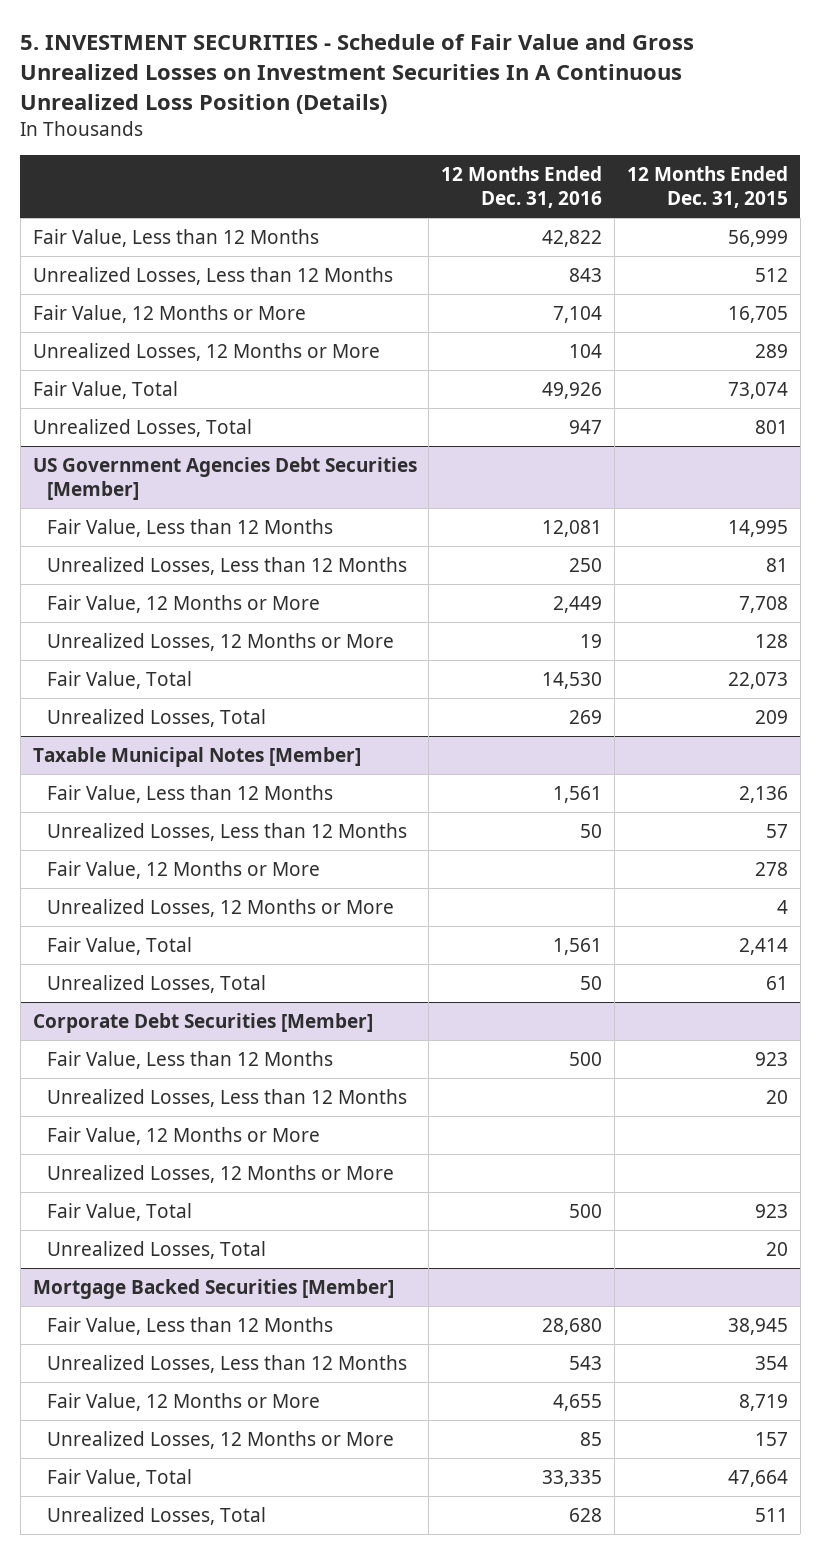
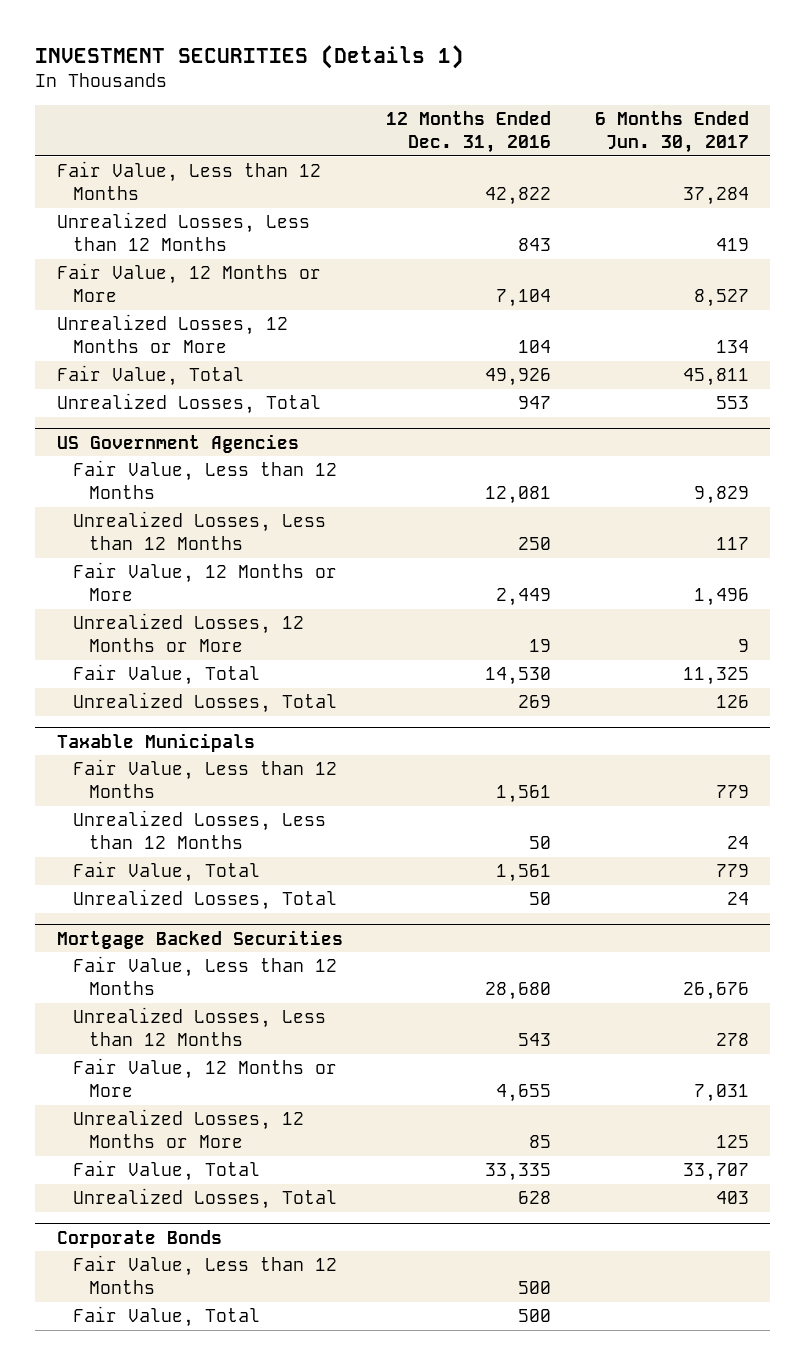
- 5. INVESTMENT SECURITIES - Schedule of Fair Value and Gross Unrealized Losses on Investment Securities In A Continuous Unrealized Loss Position (Details)
+ INVESTMENT SECURITIES (Details 1)
- | 12 Months Ended Dec. 31, 2016 | 12 Months Ended Dec. 31, 2015
+ | 12 Months Ended Dec. 31, 2016 | 6 Months Ended Jun. 30, 2017
- US Government Agencies Debt Securities [Member]
+ US Government Agencies
- Taxable Municipal Notes [Member]
+ Taxable Municipals
- Fair Value, 12 Months or More | | 278
- Unrealized Losses, 12 Months or More | | 4
- Corporate Debt Securities [Member]
- Fair Value, Less than 12 Months | 500 | 923
- Unrealized Losses, Less than 12 Months | | 20
- Fair Value, 12 Months or More
- Unrealized Losses, 12 Months or More
- Fair Value, Total | 500 | 923
- Unrealized Losses, Total | | 20
- Mortgage Backed Securities [Member]
+ Mortgage Backed Securities
+ Corporate Bonds
+ Fair Value, Less than 12 Months | 500 |
+ Fair Value, Total | 500 |

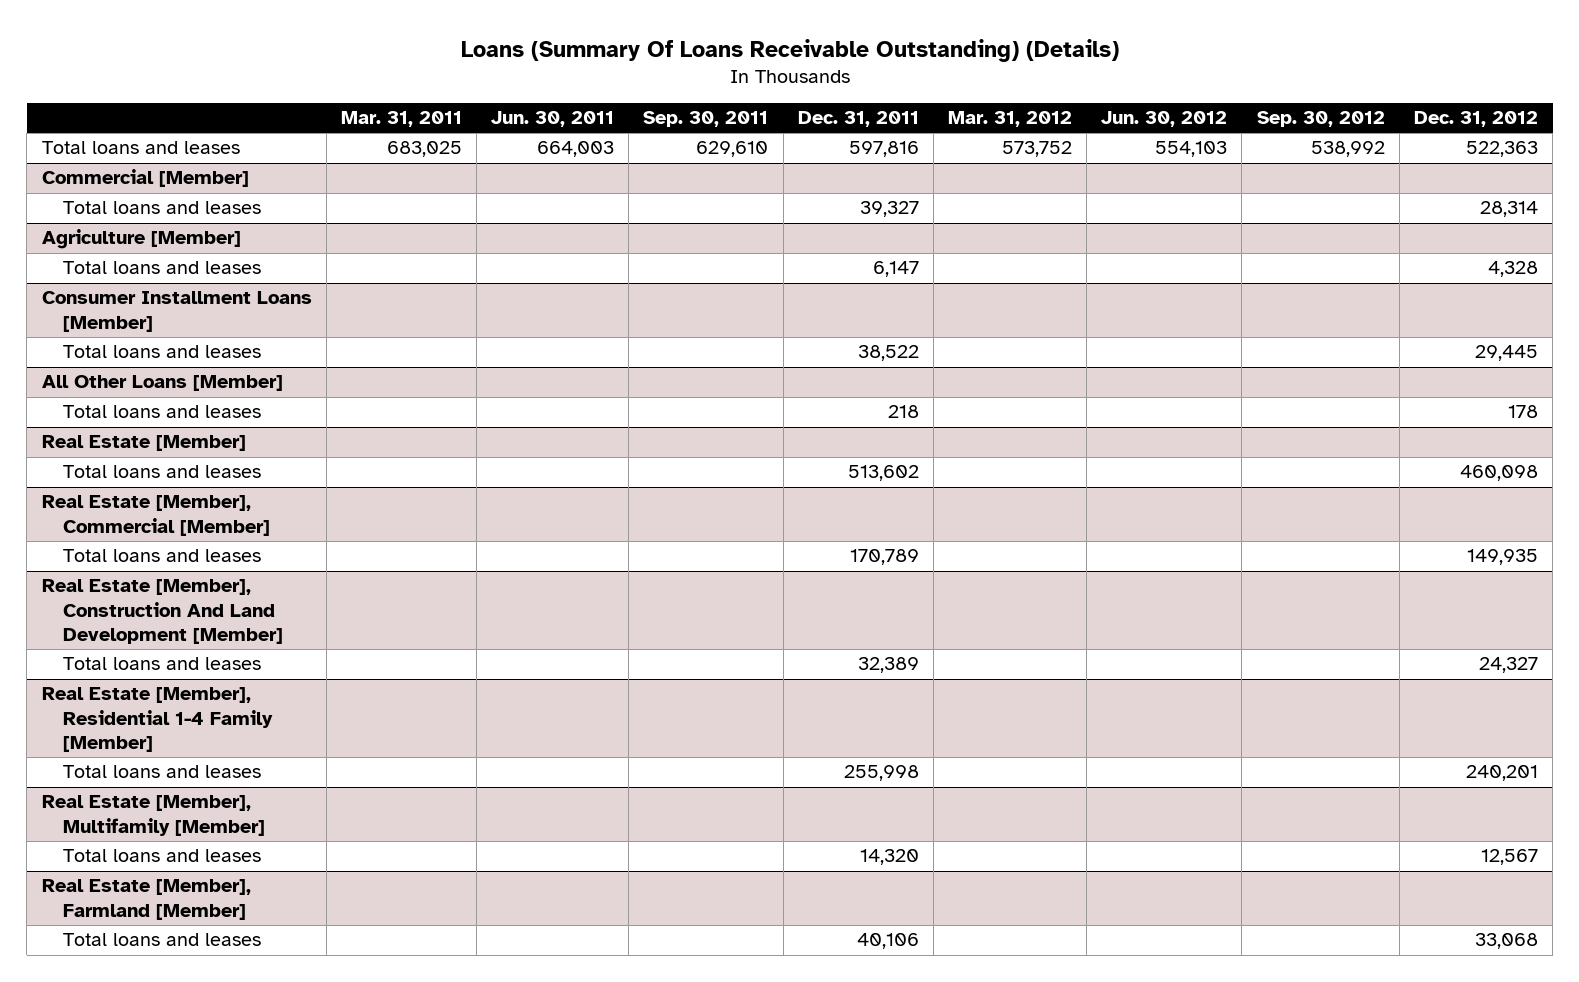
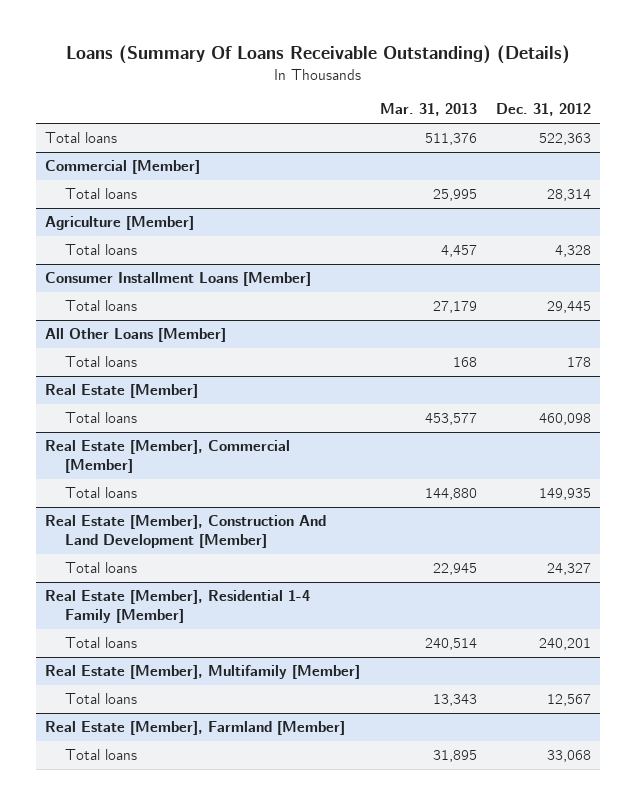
- | Mar. 31, 2011 | Jun. 30, 2011 | Sep. 30, 2011 | Dec. 31, 2011 | Mar. 31, 2012 | Jun. 30, 2012 | Sep. 30, 2012 | Dec. 31, 2012
+ | Mar. 31, 2013 | Dec. 31, 2012
- Total loans and leases | 683,025 | 664,003 | 629,610 | 597,816 | 573,752 | 554,103 | 538,992 | 522,363
+ Total loans | 511,376 | 522,363
@ Commercial [Member]
- Total loans and leases | | | | 39,327 | | | | 28,314
+ Total loans | 25,995 | 28,314
@ Agriculture [Member]
- Total loans and leases | | | | 6,147 | | | | 4,328
+ Total loans | 4,457 | 4,328
@ Consumer Installment Loans [Member]
- Total loans and leases | | | | 38,522 | | | | 29,445
+ Total loans | 27,179 | 29,445
@ All Other Loans [Member]
- Total loans and leases | | | | 218 | | | | 178
+ Total loans | 168 | 178
@ Real Estate [Member]
- Total loans and leases | | | | 513,602 | | | | 460,098
+ Total loans | 453,577 | 460,098
@ Real Estate [Member], Commercial [Member]
- Total loans and leases | | | | 170,789 | | | | 149,935
+ Total loans | 144,880 | 149,935
@ Real Estate [Member], Construction And Land Development [Member]
- Total loans and leases | | | | 32,389 | | | | 24,327
+ Total loans | 22,945 | 24,327
@ Real Estate [Member], Residential 1-4 Family [Member]
- Total loans and leases | | | | 255,998 | | | | 240,201
+ Total loans | 240,514 | 240,201
@ Real Estate [Member], Multifamily [Member]
- Total loans and leases | | | | 14,320 | | | | 12,567
+ Total loans | 13,343 | 12,567
@ Real Estate [Member], Farmland [Member]
- Total loans and leases | | | | 40,106 | | | | 33,068
+ Total loans | 31,895 | 33,068

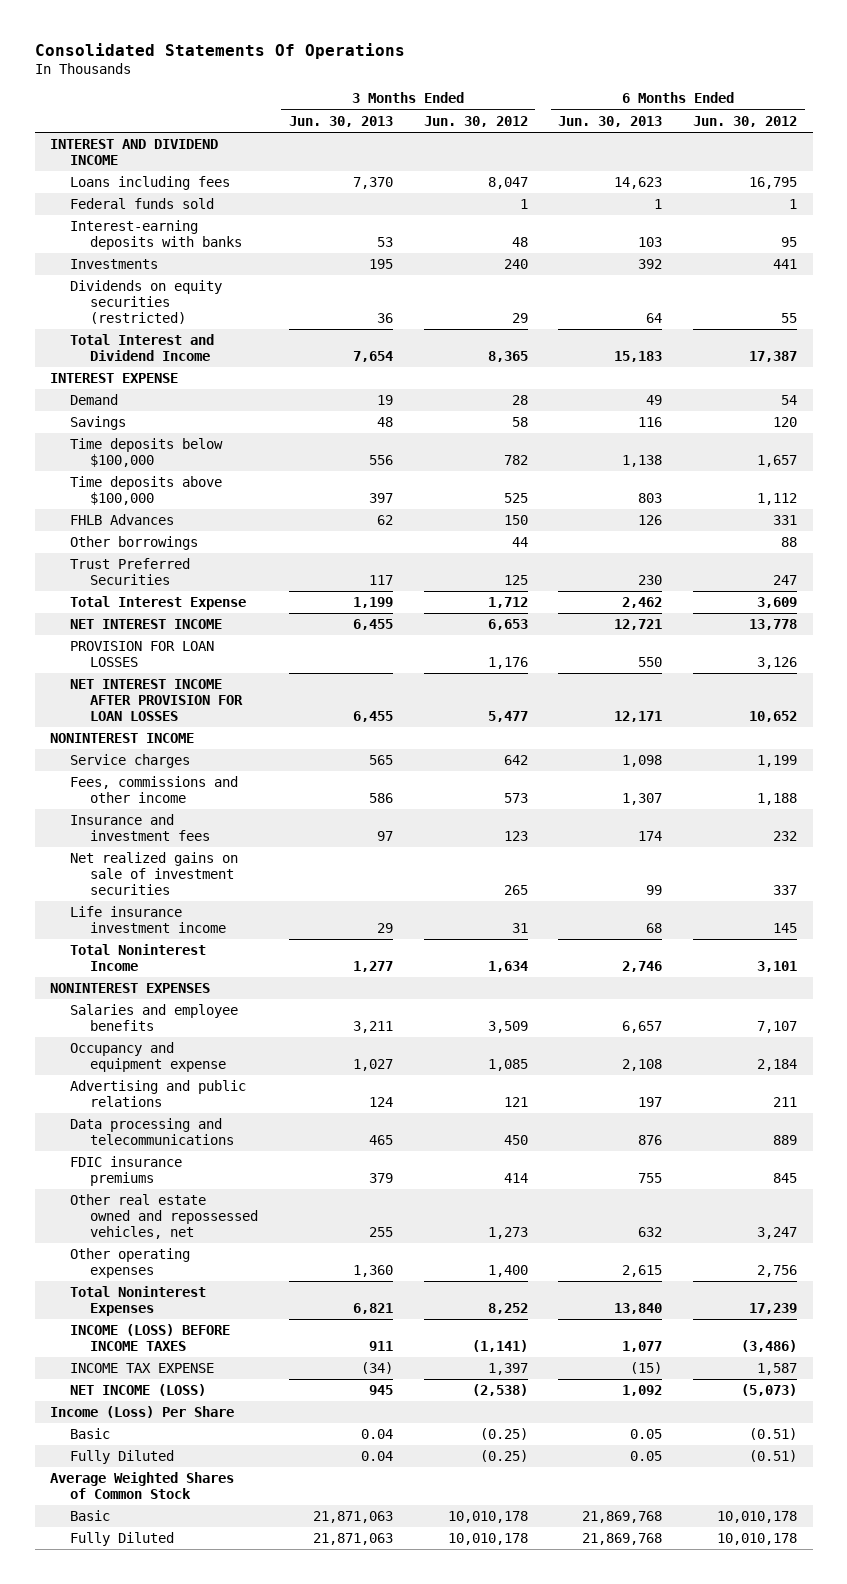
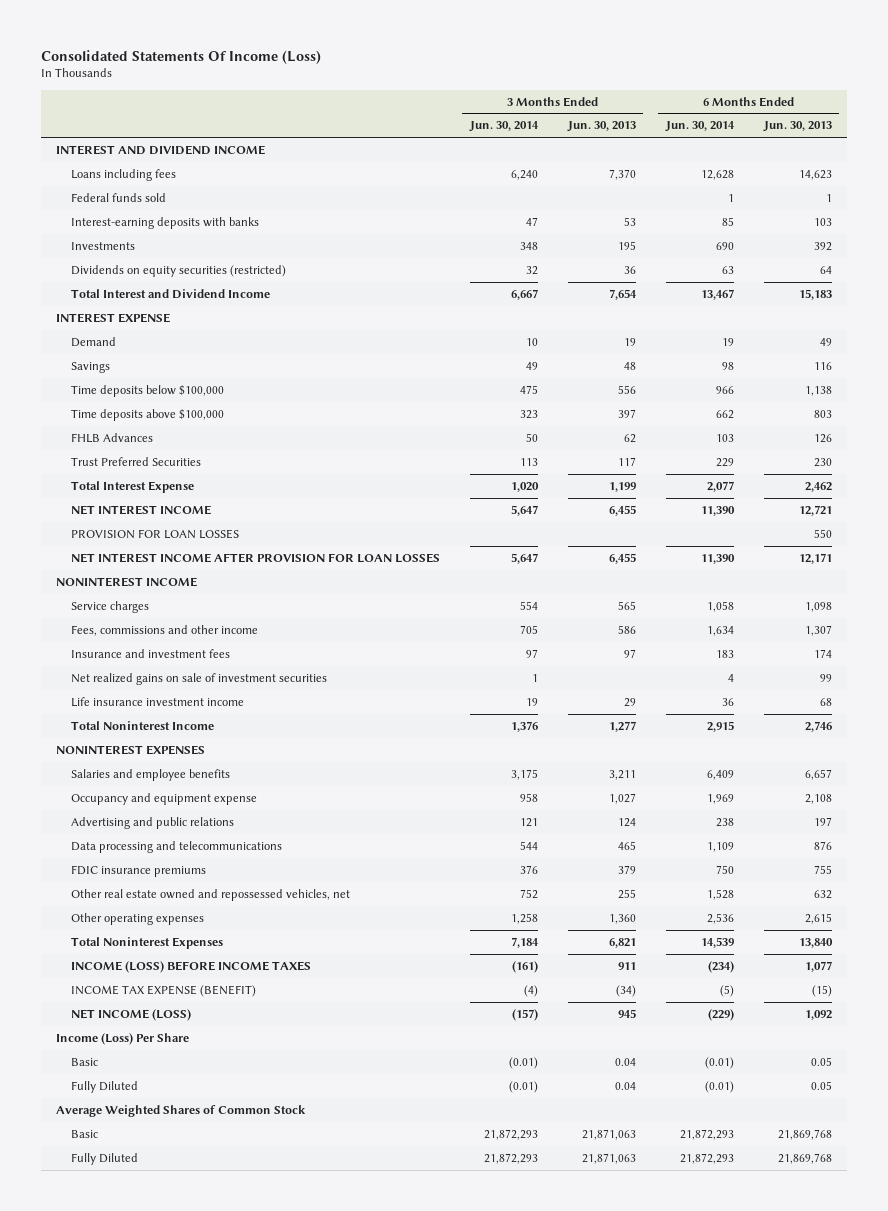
- Consolidated Statements Of Operations
+ Consolidated Statements Of Income (Loss)
- | 3 Months Ended Jun. 30, 2013 | 3 Months Ended Jun. 30, 2012 | 6 Months Ended Jun. 30, 2013 | 6 Months Ended Jun. 30, 2012
+ | 3 Months Ended Jun. 30, 2014 | 3 Months Ended Jun. 30, 2013 | 6 Months Ended Jun. 30, 2014 | 6 Months Ended Jun. 30, 2013
- Other borrowings | | 44 | | 88
- INCOME TAX EXPENSE | (34) | 1,397 | (15) | 1,587
+ INCOME TAX EXPENSE (BENEFIT) | (4) | (34) | (5) | (15)

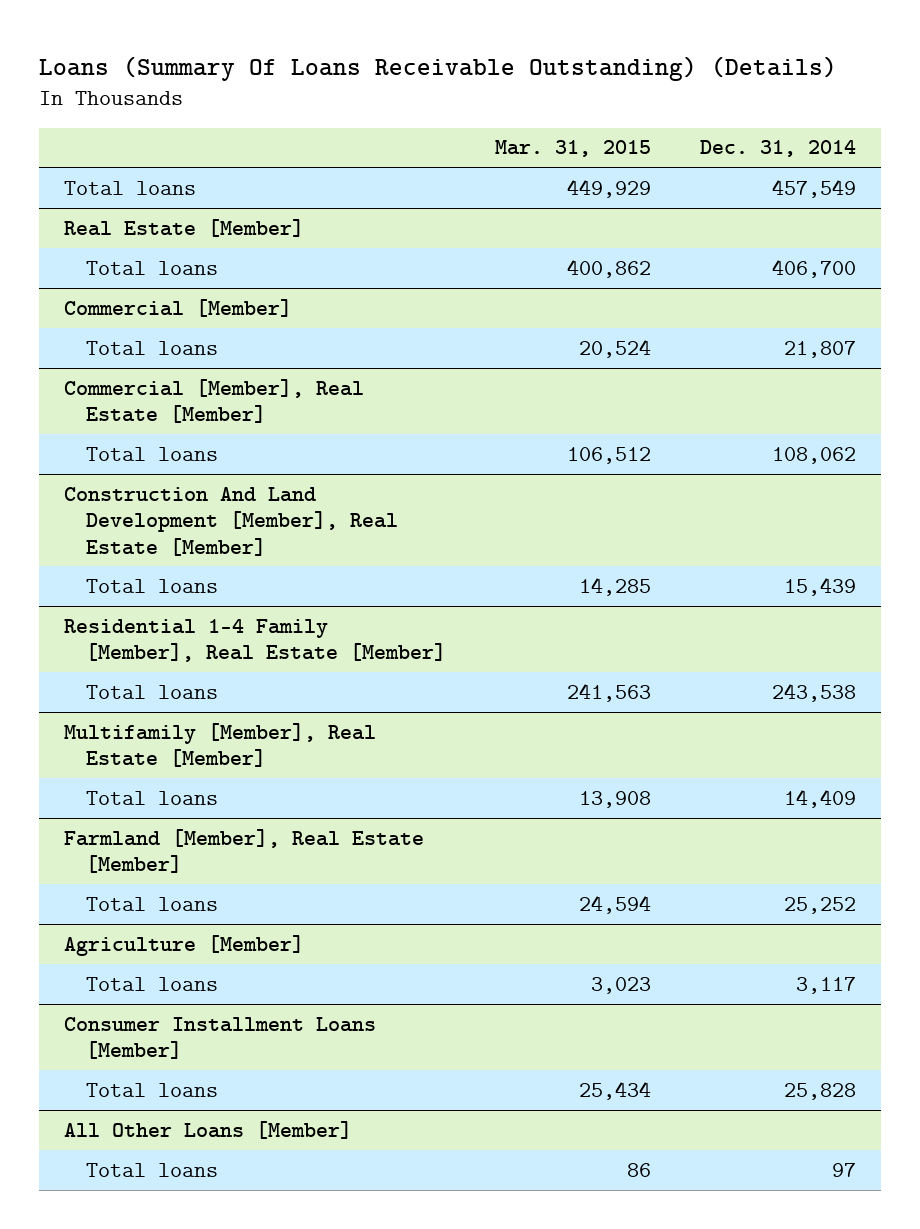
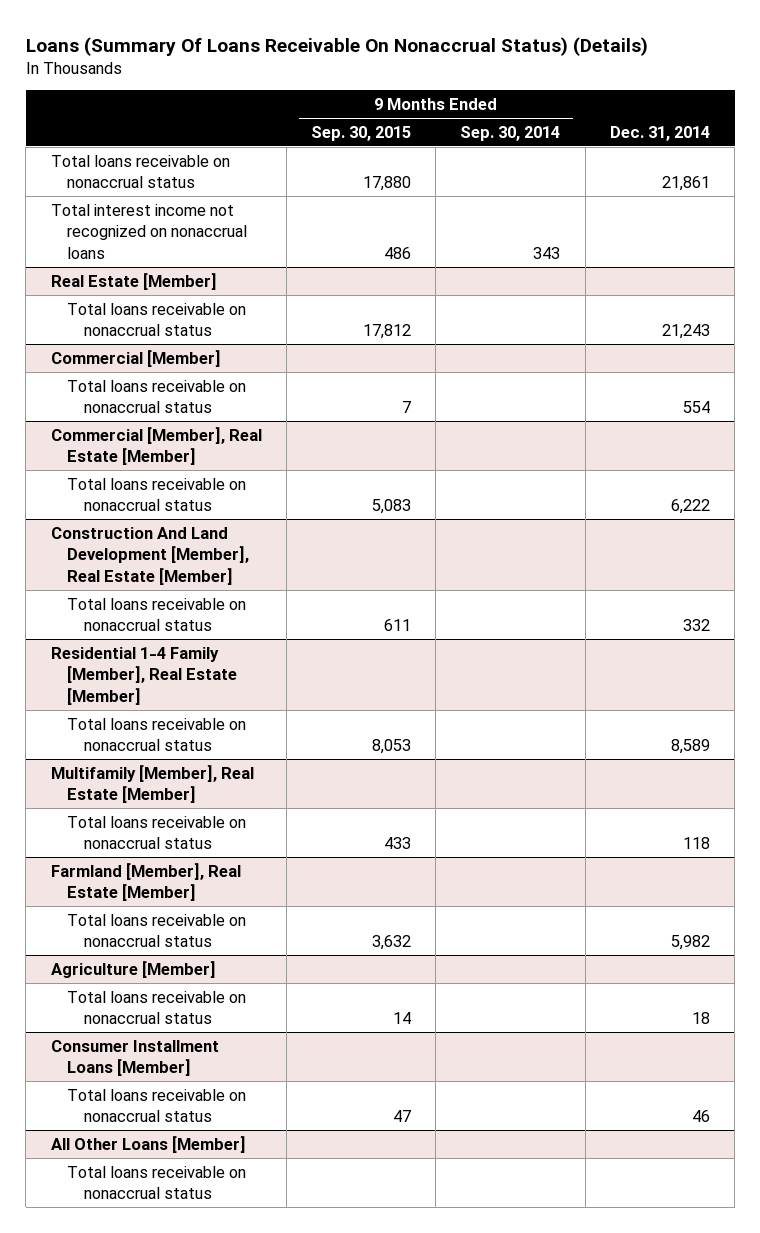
- Loans (Summary Of Loans Receivable Outstanding) (Details)
+ Loans (Summary Of Loans Receivable On Nonaccrual Status) (Details)
- | Mar. 31, 2015 | Dec. 31, 2014
+ | 9 Months Ended Sep. 30, 2015 | 9 Months Ended Sep. 30, 2014 | Dec. 31, 2014
- Total loans | 449,929 | 457,549
+ Total loans receivable on nonaccrual status | 17,880 | | 21,861
+ Total interest income not recognized on nonaccrual loans | 486 | 343 |
@ Real Estate [Member]
- Total loans | 400,862 | 406,700
+ Total loans receivable on nonaccrual status | 17,812 | | 21,243
@ Commercial [Member]
- Total loans | 20,524 | 21,807
+ Total loans receivable on nonaccrual status | 7 | | 554
@ Commercial [Member], Real Estate [Member]
- Total loans | 106,512 | 108,062
+ Total loans receivable on nonaccrual status | 5,083 | | 6,222
@ Construction And Land Development [Member], Real Estate [Member]
- Total loans | 14,285 | 15,439
+ Total loans receivable on nonaccrual status | 611 | | 332
@ Residential 1-4 Family [Member], Real Estate [Member]
- Total loans | 241,563 | 243,538
+ Total loans receivable on nonaccrual status | 8,053 | | 8,589
@ Multifamily [Member], Real Estate [Member]
- Total loans | 13,908 | 14,409
+ Total loans receivable on nonaccrual status | 433 | | 118
@ Farmland [Member], Real Estate [Member]
- Total loans | 24,594 | 25,252
+ Total loans receivable on nonaccrual status | 3,632 | | 5,982
@ Agriculture [Member]
- Total loans | 3,023 | 3,117
+ Total loans receivable on nonaccrual status | 14 | | 18
@ Consumer Installment Loans [Member]
- Total loans | 25,434 | 25,828
+ Total loans receivable on nonaccrual status | 47 | | 46
@ All Other Loans [Member]
- Total loans | 86 | 97
+ Total loans receivable on nonaccrual status

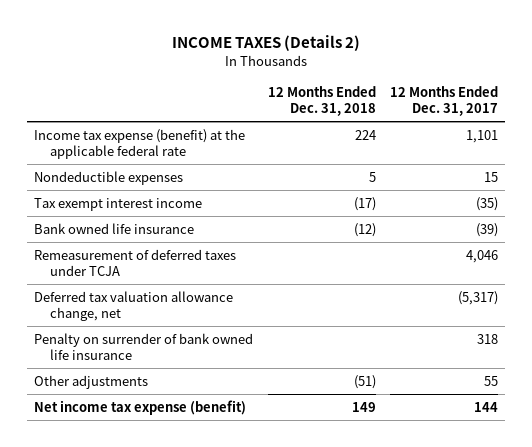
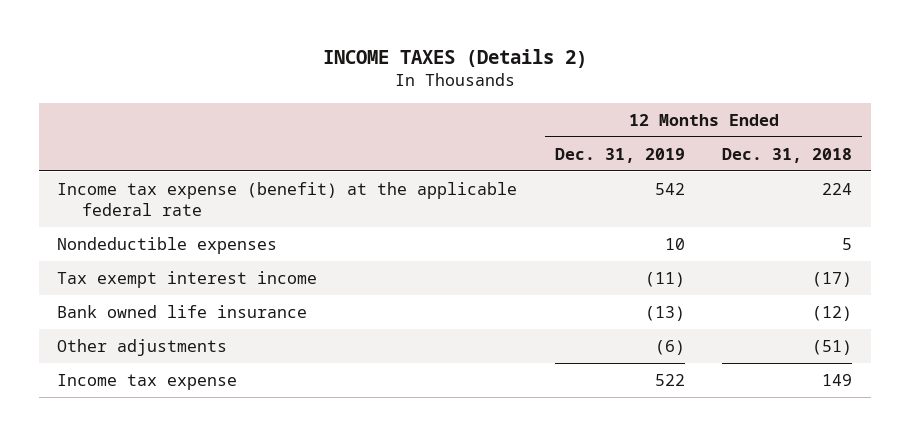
- | 12 Months Ended Dec. 31, 2018 | 12 Months Ended Dec. 31, 2017
+ | 12 Months Ended Dec. 31, 2019 | 12 Months Ended Dec. 31, 2018
- Remeasurement of deferred taxes under TCJA | | 4,046
- Deferred tax valuation allowance change, net | | (5,317)
- Penalty on surrender of bank owned life insurance | | 318
- Net income tax expense (benefit) | 149 | 144
+ Income tax expense | 522 | 149

